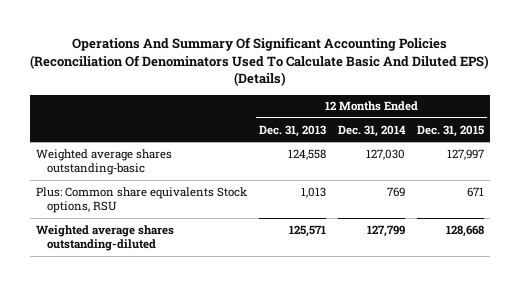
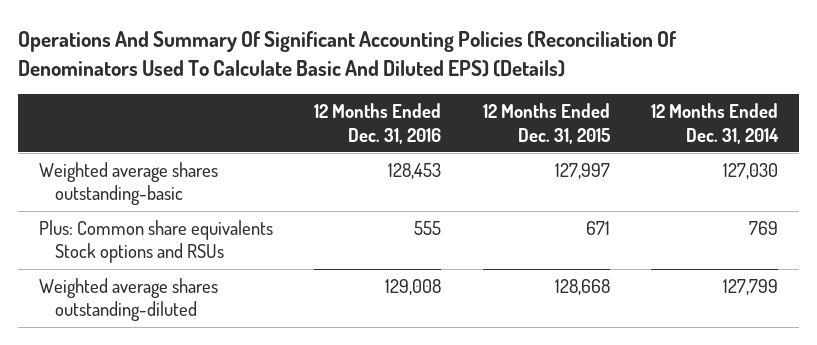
- | 12 Months Ended Dec. 31, 2013 | 12 Months Ended Dec. 31, 2014 | 12 Months Ended Dec. 31, 2015
+ | 12 Months Ended Dec. 31, 2016 | 12 Months Ended Dec. 31, 2015 | 12 Months Ended Dec. 31, 2014
- Plus: Common share equivalents Stock options, RSU | 1,013 | 769 | 671
+ Plus: Common share equivalents Stock options and RSUs | 555 | 671 | 769

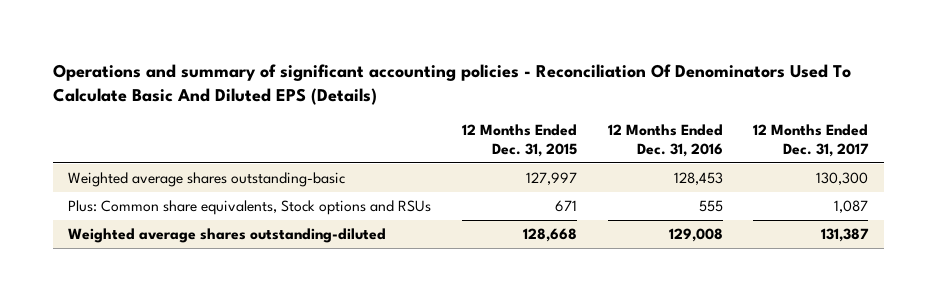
- Operations And Summary Of Significant Accounting Policies (Reconciliation Of Denominators Used To Calculate Basic And Diluted EPS) (Details)
+ Operations and summary of significant accounting policies - Reconciliation Of Denominators Used To Calculate Basic And Diluted EPS (Details)
- | 12 Months Ended Dec. 31, 2016 | 12 Months Ended Dec. 31, 2015 | 12 Months Ended Dec. 31, 2014
+ | 12 Months Ended Dec. 31, 2015 | 12 Months Ended Dec. 31, 2016 | 12 Months Ended Dec. 31, 2017
- Plus: Common share equivalents Stock options and RSUs | 555 | 671 | 769
+ Plus: Common share equivalents, Stock options and RSUs | 671 | 555 | 1,087

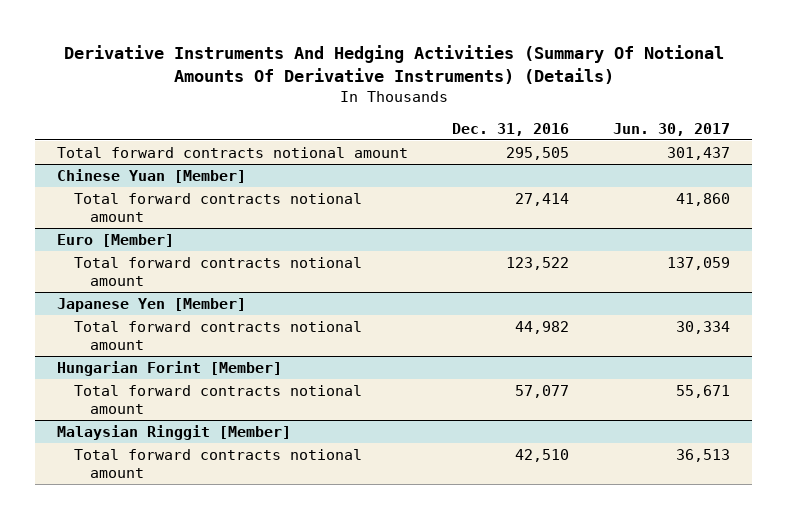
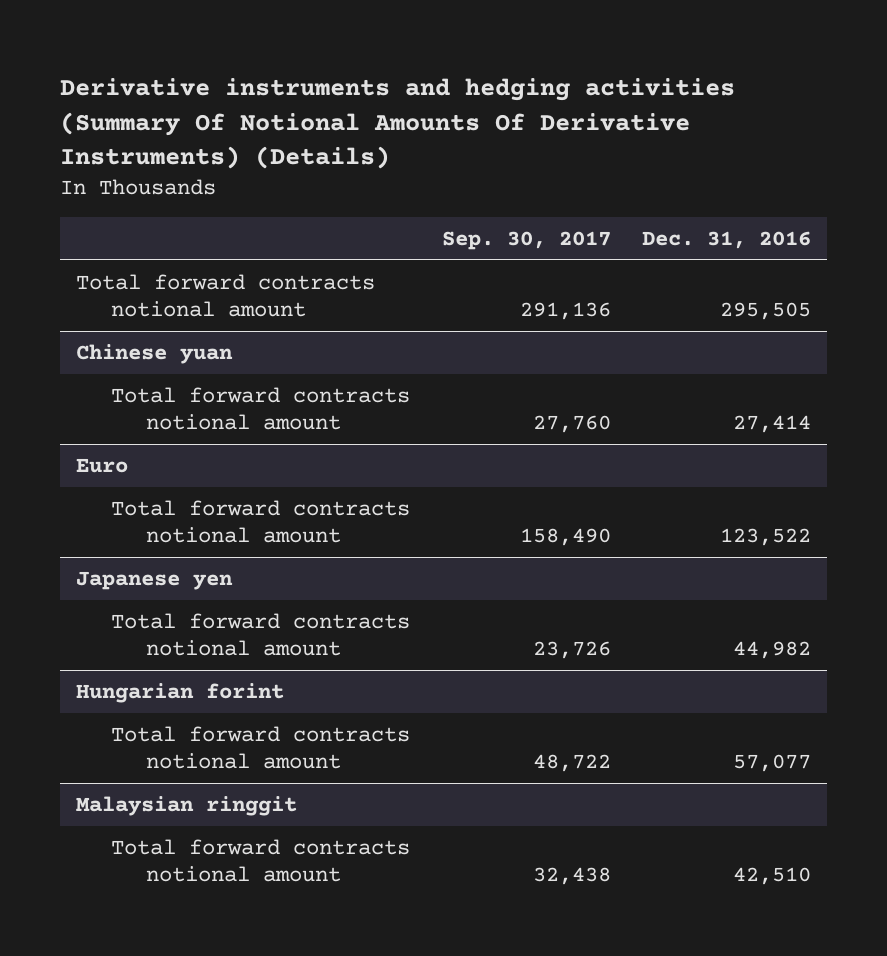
- Derivative Instruments And Hedging Activities (Summary Of Notional Amounts Of Derivative Instruments) (Details)
+ Derivative instruments and hedging activities (Summary Of Notional Amounts Of Derivative Instruments) (Details)
- | Dec. 31, 2016 | Jun. 30, 2017
+ | Sep. 30, 2017 | Dec. 31, 2016
- Chinese Yuan [Member]
+ Chinese yuan
- Euro [Member]
+ Euro
- Japanese Yen [Member]
+ Japanese yen
- Hungarian Forint [Member]
+ Hungarian forint
- Malaysian Ringgit [Member]
+ Malaysian ringgit

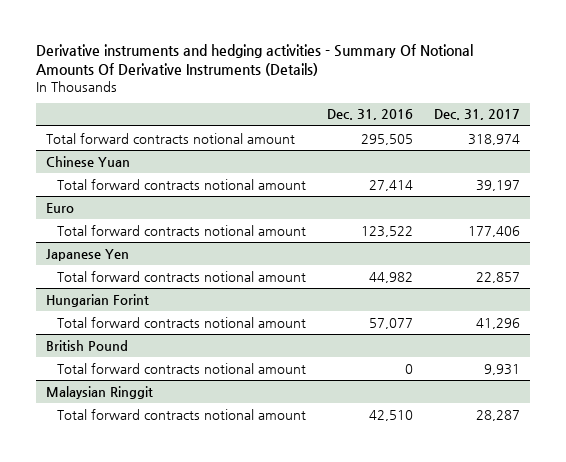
- Derivative instruments and hedging activities (Summary Of Notional Amounts Of Derivative Instruments) (Details)
+ Derivative instruments and hedging activities - Summary Of Notional Amounts Of Derivative Instruments (Details)
- | Sep. 30, 2017 | Dec. 31, 2016
+ | Dec. 31, 2016 | Dec. 31, 2017
- Chinese yuan
+ Chinese Yuan
- Japanese yen
+ Japanese Yen
- Hungarian forint
+ Hungarian Forint
- Malaysian ringgit
+ British Pound
+ Total forward contracts notional amount | 0 | 9,931
+ Malaysian Ringgit

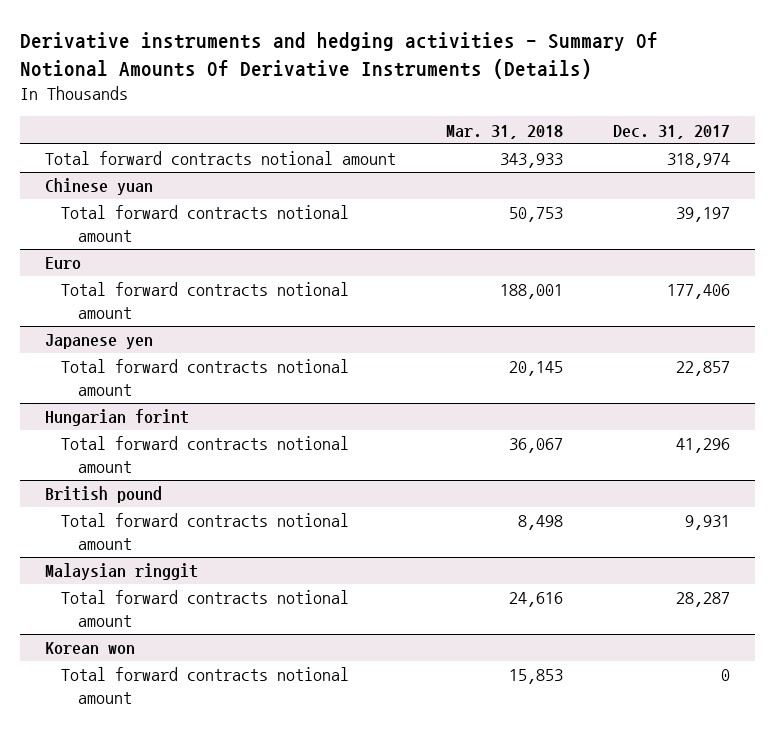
- | Dec. 31, 2016 | Dec. 31, 2017
+ | Mar. 31, 2018 | Dec. 31, 2017
- Chinese Yuan
+ Chinese yuan
- Japanese Yen
+ Japanese yen
- Hungarian Forint
+ Hungarian forint
- British Pound
+ British pound
- Malaysian Ringgit
+ Malaysian ringgit
+ Korean won
+ Total forward contracts notional amount | 15,853 | 0

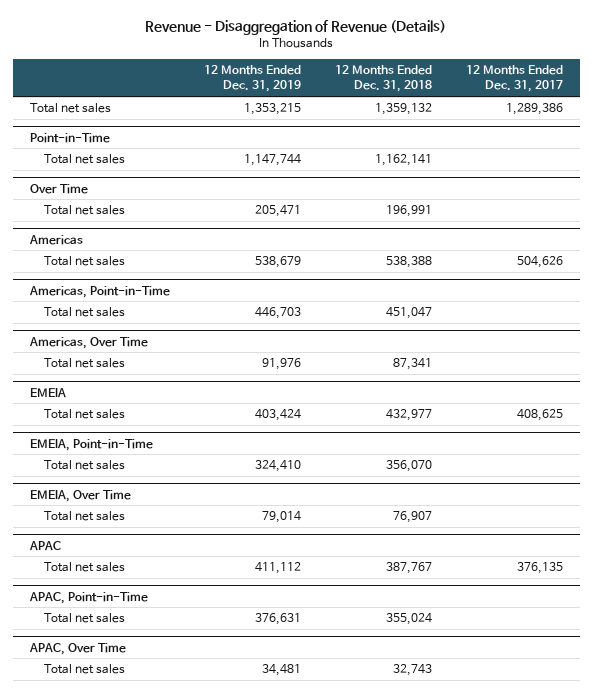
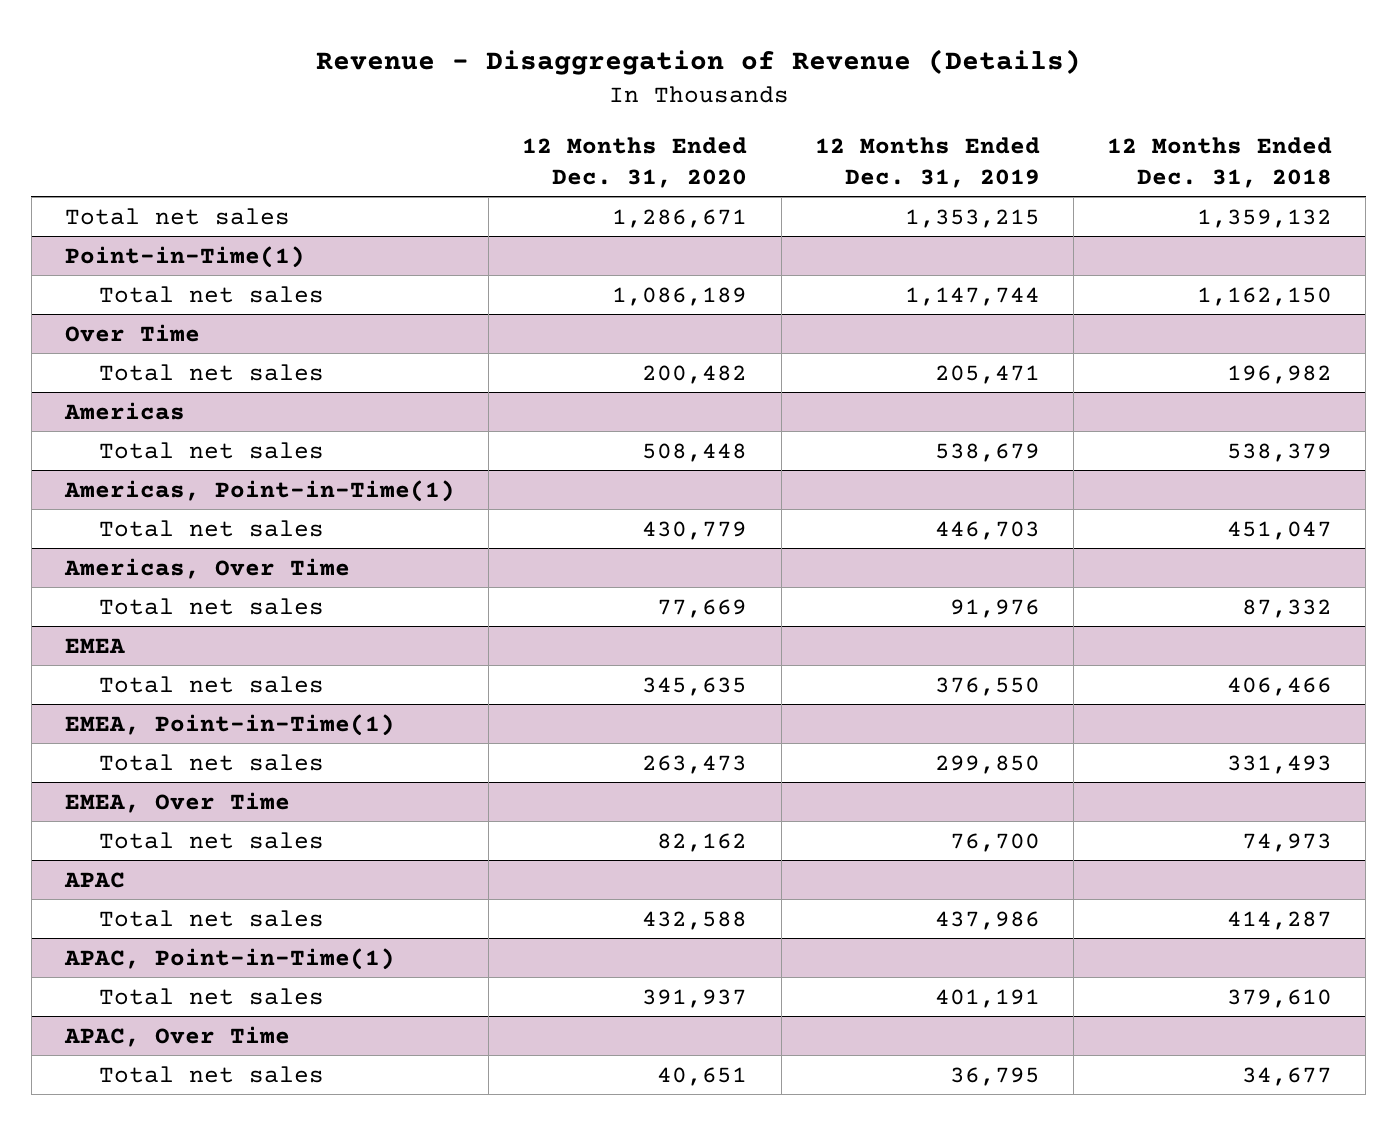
- | 12 Months Ended Dec. 31, 2019 | 12 Months Ended Dec. 31, 2018 | 12 Months Ended Dec. 31, 2017
+ | 12 Months Ended Dec. 31, 2020 | 12 Months Ended Dec. 31, 2019 | 12 Months Ended Dec. 31, 2018
- Point-in-Time
- Total net sales | 1,147,744 | 1,162,141 |
+ Point-in-Time(1)
+ Total net sales | 1,086,189 | 1,147,744 | 1,162,150
@ Over Time
- Total net sales | 205,471 | 196,991 |
+ Total net sales | 200,482 | 205,471 | 196,982
@ Americas
- Total net sales | 538,679 | 538,388 | 504,626
- Americas, Point-in-Time
@ Americas
+ Total net sales | 508,448 | 538,679 | 538,379
+ Americas, Point-in-Time(1)
@ Americas, Over Time
- Total net sales | 91,976 | 87,341 |
- EMEIA
- Total net sales | 403,424 | 432,977 | 408,625
- EMEIA, Point-in-Time
- Total net sales | 324,410 | 356,070 |
- EMEIA, Over Time
- Total net sales | 79,014 | 76,907 |
@ Americas, Over Time
+ Total net sales | 77,669 | 91,976 | 87,332
+ EMEA
+ Total net sales | 345,635 | 376,550 | 406,466
+ EMEA, Point-in-Time(1)
+ Total net sales | 263,473 | 299,850 | 331,493
+ EMEA, Over Time
+ Total net sales | 82,162 | 76,700 | 74,973
@ APAC
- Total net sales | 411,112 | 387,767 | 376,135
- APAC, Point-in-Time
- Total net sales | 376,631 | 355,024 |
@ APAC
+ Total net sales | 432,588 | 437,986 | 414,287
+ APAC, Point-in-Time(1)
+ Total net sales | 391,937 | 401,191 | 379,610
@ APAC, Over Time
- Total net sales | 34,481 | 32,743 |
+ Total net sales | 40,651 | 36,795 | 34,677

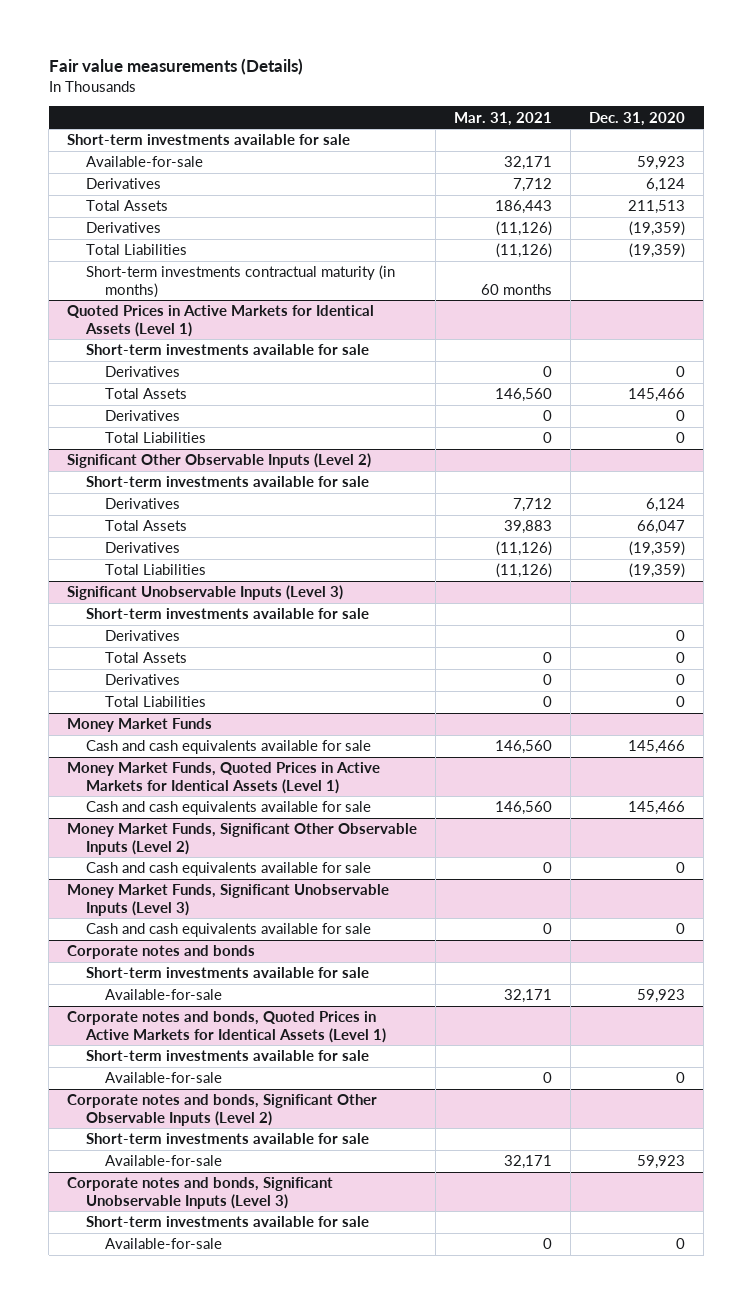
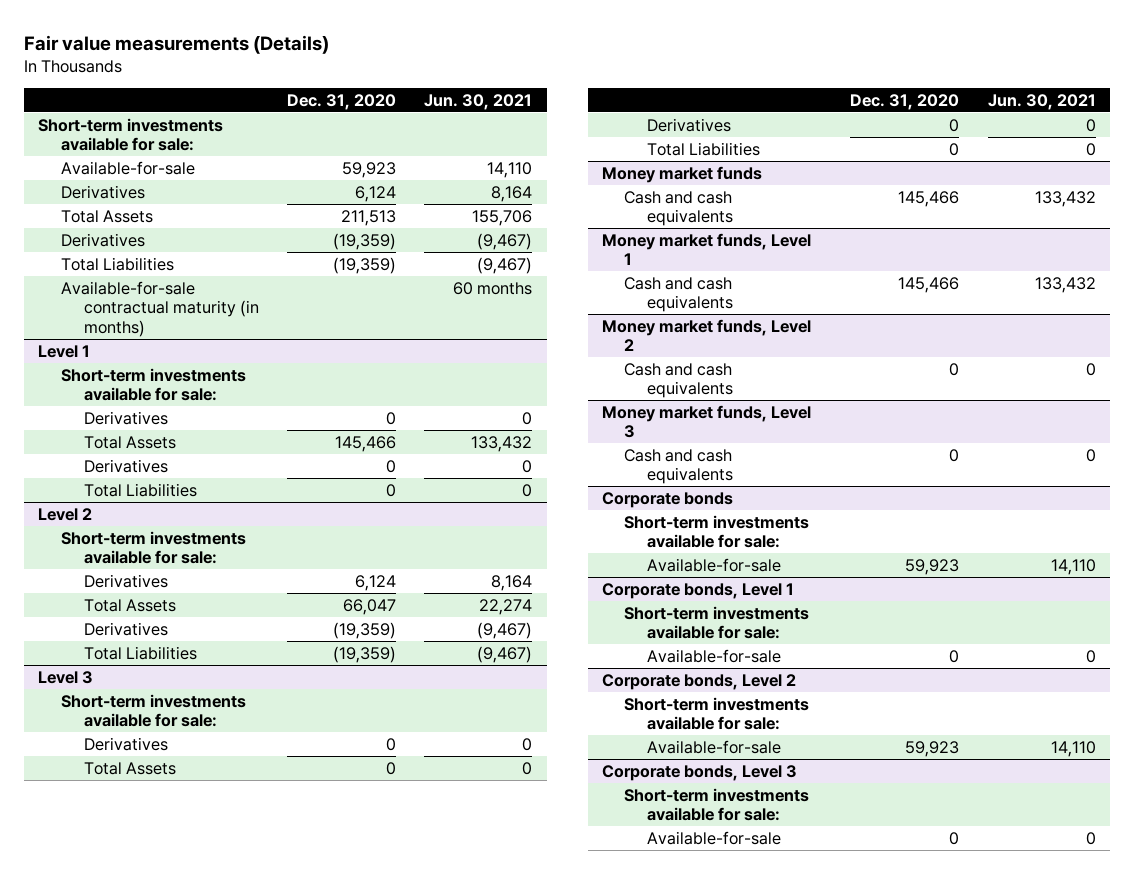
- | Mar. 31, 2021 | Dec. 31, 2020
+ | Dec. 31, 2020 | Jun. 30, 2021
- Short-term investments available for sale
+ Short-term investments available for sale:
- Short-term investments contractual maturity (in months) | 60 months |
- Quoted Prices in Active Markets for Identical Assets (Level 1)
- Short-term investments available for sale
+ Available-for-sale contractual maturity (in months) | | 60 months
+ Level 1
+ Short-term investments available for sale:
- Significant Other Observable Inputs (Level 2)
- Short-term investments available for sale
+ Level 2
+ Short-term investments available for sale:
- Significant Unobservable Inputs (Level 3)
- Short-term investments available for sale
+ Level 3
+ Short-term investments available for sale:
- Money Market Funds
- Cash and cash equivalents available for sale | 146,560 | 145,466
- Money Market Funds, Quoted Prices in Active Markets for Identical Assets (Level 1)
- Cash and cash equivalents available for sale | 146,560 | 145,466
- Money Market Funds, Significant Other Observable Inputs (Level 2)
- Cash and cash equivalents available for sale | 0 | 0
- Money Market Funds, Significant Unobservable Inputs (Level 3)
- Cash and cash equivalents available for sale | 0 | 0
- Corporate notes and bonds
- Short-term investments available for sale
+ Money market funds
+ Cash and cash equivalents | 145,466 | 133,432
+ Money market funds, Level 1
+ Cash and cash equivalents | 145,466 | 133,432
+ Money market funds, Level 2
+ Cash and cash equivalents | 0 | 0
+ Money market funds, Level 3
+ Cash and cash equivalents | 0 | 0
+ Corporate bonds
+ Short-term investments available for sale:
- Corporate notes and bonds, Quoted Prices in Active Markets for Identical Assets (Level 1)
- Short-term investments available for sale
+ Corporate bonds, Level 1
+ Short-term investments available for sale:
- Corporate notes and bonds, Significant Other Observable Inputs (Level 2)
- Short-term investments available for sale
+ Corporate bonds, Level 2
+ Short-term investments available for sale:
- Corporate notes and bonds, Significant Unobservable Inputs (Level 3)
- Short-term investments available for sale
+ Corporate bonds, Level 3
+ Short-term investments available for sale:

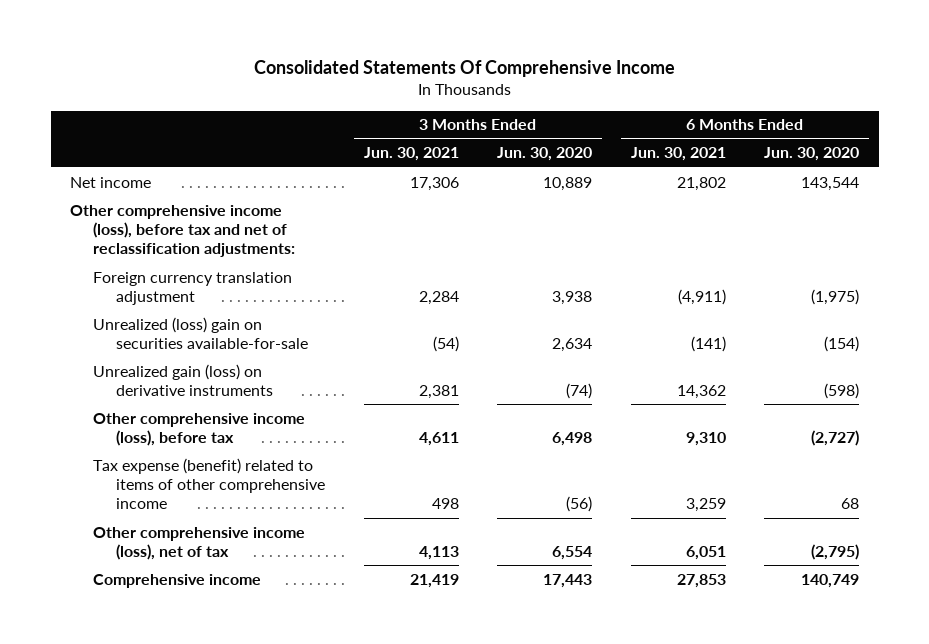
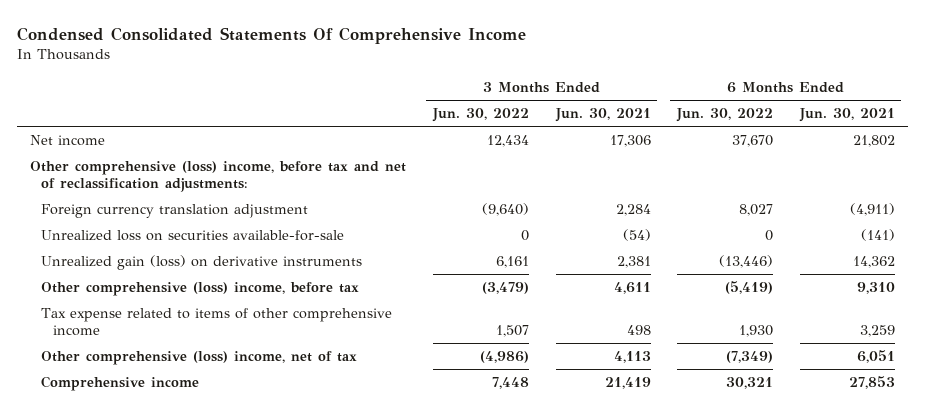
- Consolidated Statements Of Comprehensive Income
+ Condensed Consolidated Statements Of Comprehensive Income
- | 3 Months Ended Jun. 30, 2021 | 3 Months Ended Jun. 30, 2020 | 6 Months Ended Jun. 30, 2021 | 6 Months Ended Jun. 30, 2020
+ | 3 Months Ended Jun. 30, 2022 | 3 Months Ended Jun. 30, 2021 | 6 Months Ended Jun. 30, 2022 | 6 Months Ended Jun. 30, 2021
- Other comprehensive income (loss), before tax and net of reclassification adjustments:
+ Other comprehensive (loss) income, before tax and net of reclassification adjustments:
- Unrealized (loss) gain on securities available-for-sale | (54) | 2,634 | (141) | (154)
+ Unrealized loss on securities available-for-sale | 0 | (54) | 0 | (141)
- Other comprehensive income (loss), before tax | 4,611 | 6,498 | 9,310 | (2,727)
- Tax expense (benefit) related to items of other comprehensive income | 498 | (56) | 3,259 | 68
- Other comprehensive income (loss), net of tax | 4,113 | 6,554 | 6,051 | (2,795)
+ Other comprehensive (loss) income, before tax | (3,479) | 4,611 | (5,419) | 9,310
+ Tax expense related to items of other comprehensive income | 1,507 | 498 | 1,930 | 3,259
+ Other comprehensive (loss) income, net of tax | (4,986) | 4,113 | (7,349) | 6,051

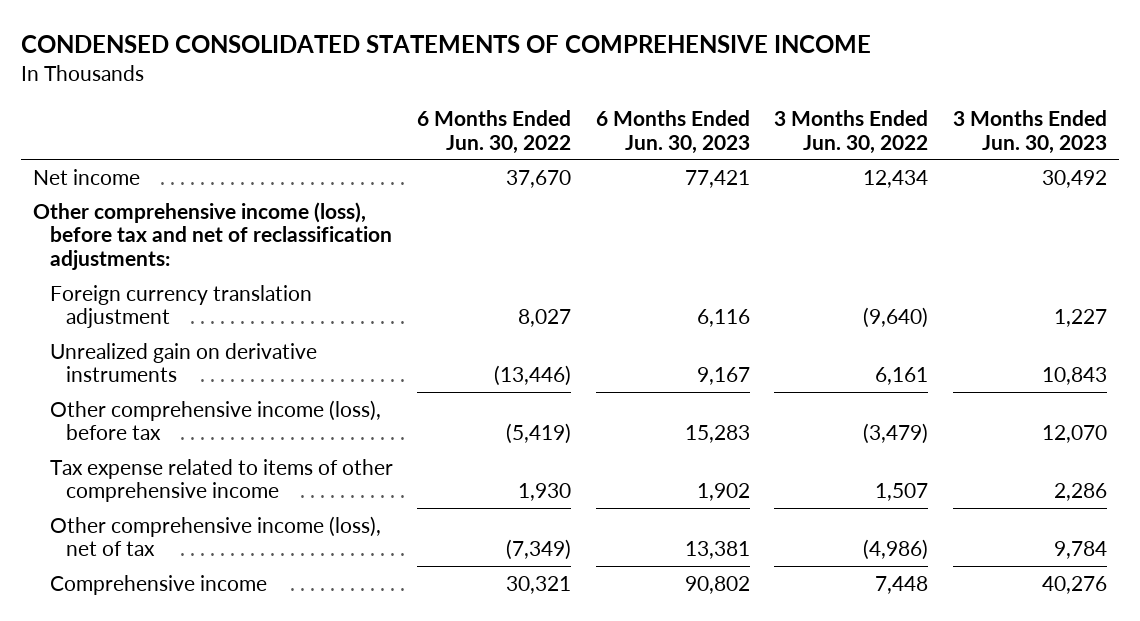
- Condensed Consolidated Statements Of Comprehensive Income
+ CONDENSED CONSOLIDATED STATEMENTS OF COMPREHENSIVE INCOME
- | 3 Months Ended Jun. 30, 2022 | 3 Months Ended Jun. 30, 2021 | 6 Months Ended Jun. 30, 2022 | 6 Months Ended Jun. 30, 2021
+ | 6 Months Ended Jun. 30, 2022 | 6 Months Ended Jun. 30, 2023 | 3 Months Ended Jun. 30, 2022 | 3 Months Ended Jun. 30, 2023
- Other comprehensive (loss) income, before tax and net of reclassification adjustments:
+ Other comprehensive income (loss), before tax and net of reclassification adjustments:
- Unrealized loss on securities available-for-sale | 0 | (54) | 0 | (141)
- Unrealized gain (loss) on derivative instruments | 6,161 | 2,381 | (13,446) | 14,362
- Other comprehensive (loss) income, before tax | (3,479) | 4,611 | (5,419) | 9,310
+ Unrealized gain on derivative instruments | (13,446) | 9,167 | 6,161 | 10,843
+ Other comprehensive income (loss), before tax | (5,419) | 15,283 | (3,479) | 12,070
- Other comprehensive (loss) income, net of tax | (4,986) | 4,113 | (7,349) | 6,051
+ Other comprehensive income (loss), net of tax | (7,349) | 13,381 | (4,986) | 9,784

